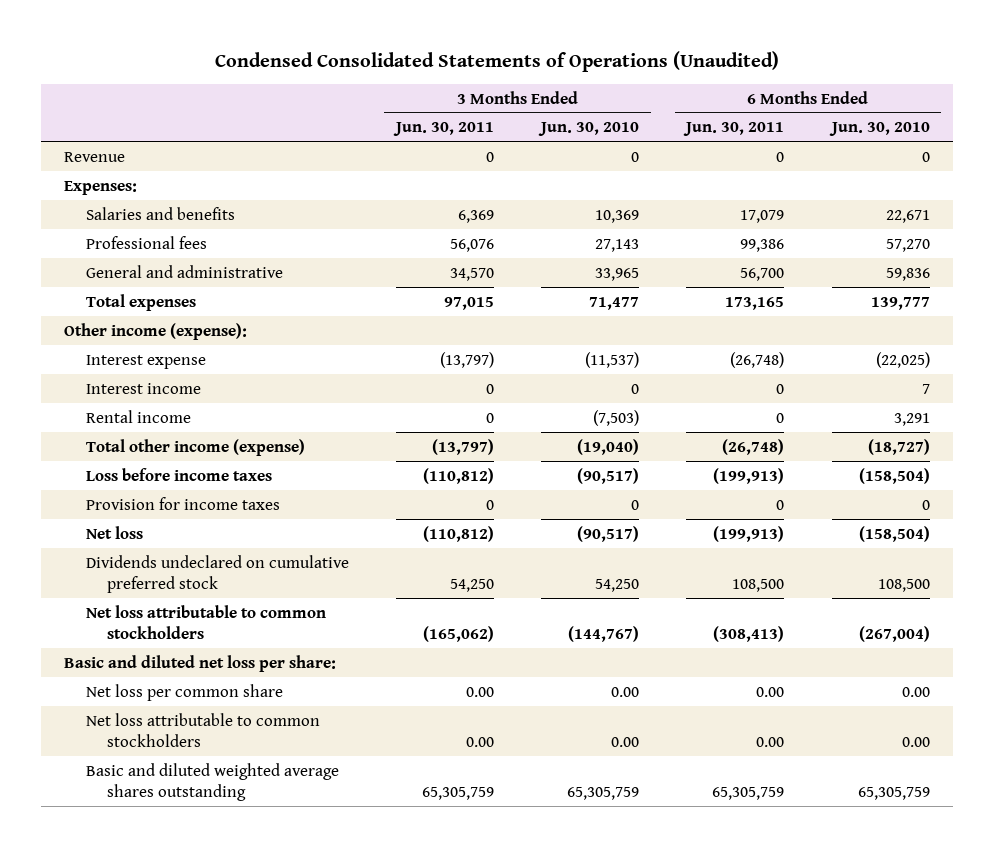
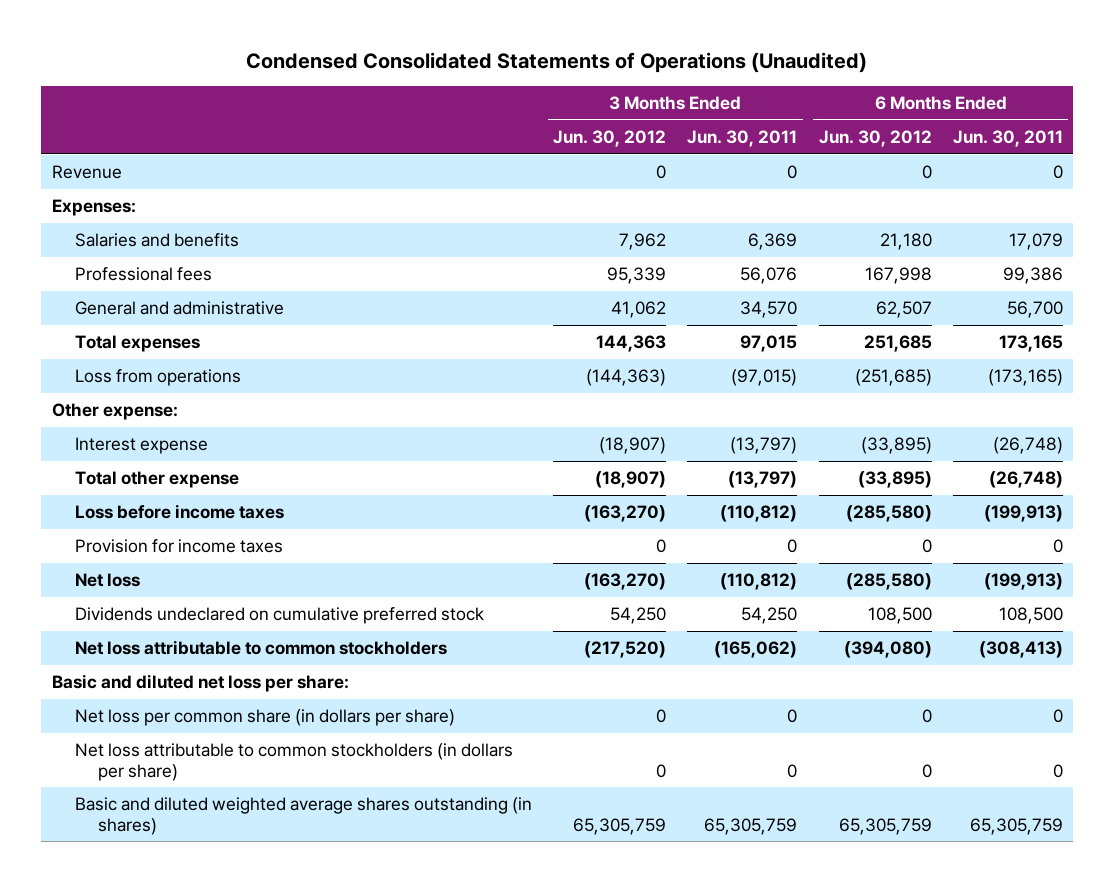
- | 3 Months Ended Jun. 30, 2011 | 3 Months Ended Jun. 30, 2010 | 6 Months Ended Jun. 30, 2011 | 6 Months Ended Jun. 30, 2010
+ | 3 Months Ended Jun. 30, 2012 | 3 Months Ended Jun. 30, 2011 | 6 Months Ended Jun. 30, 2012 | 6 Months Ended Jun. 30, 2011
- Other income (expense):
+ Loss from operations | (144,363) | (97,015) | (251,685) | (173,165)
+ Other expense:
- Interest income | 0 | 0 | 0 | 7
- Rental income | 0 | (7,503) | 0 | 3,291
- Total other income (expense) | (13,797) | (19,040) | (26,748) | (18,727)
+ Total other expense | (18,907) | (13,797) | (33,895) | (26,748)
- Net loss per common share | 0.00 | 0.00 | 0.00 | 0.00
- Net loss attributable to common stockholders | 0.00 | 0.00 | 0.00 | 0.00
- Basic and diluted weighted average shares outstanding | 65,305,759 | 65,305,759 | 65,305,759 | 65,305,759
+ Net loss per common share (in dollars per share) | 0 | 0 | 0 | 0
+ Net loss attributable to common stockholders (in dollars per share) | 0 | 0 | 0 | 0
+ Basic and diluted weighted average shares outstanding (in shares) | 65,305,759 | 65,305,759 | 65,305,759 | 65,305,759

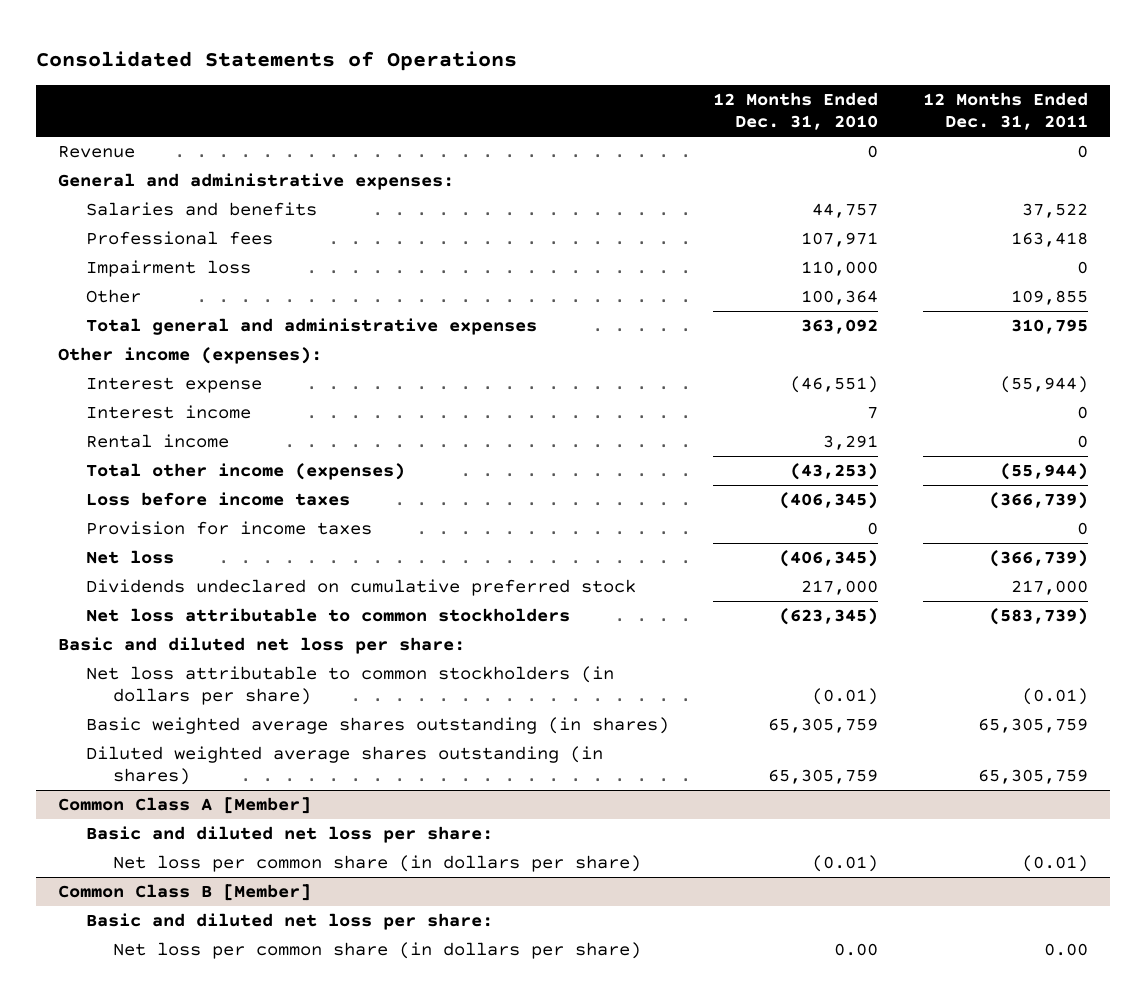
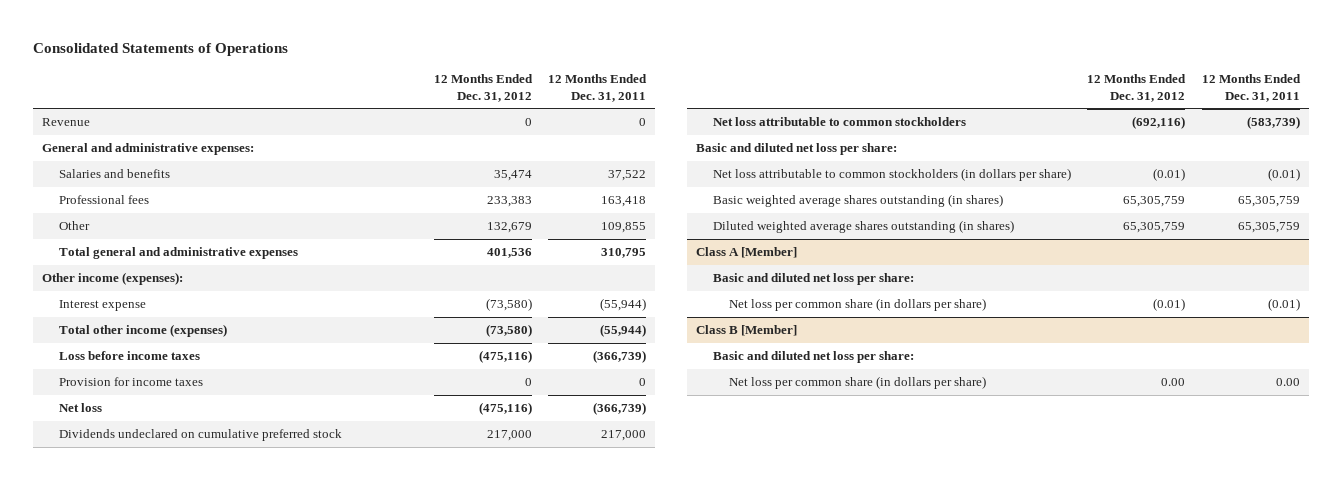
- | 12 Months Ended Dec. 31, 2010 | 12 Months Ended Dec. 31, 2011
+ | 12 Months Ended Dec. 31, 2012 | 12 Months Ended Dec. 31, 2011
- Impairment loss | 110,000 | 0
- Interest income | 7 | 0
- Rental income | 3,291 | 0
- Common Class A [Member]
+ Class A [Member]
- Common Class B [Member]
+ Class B [Member]

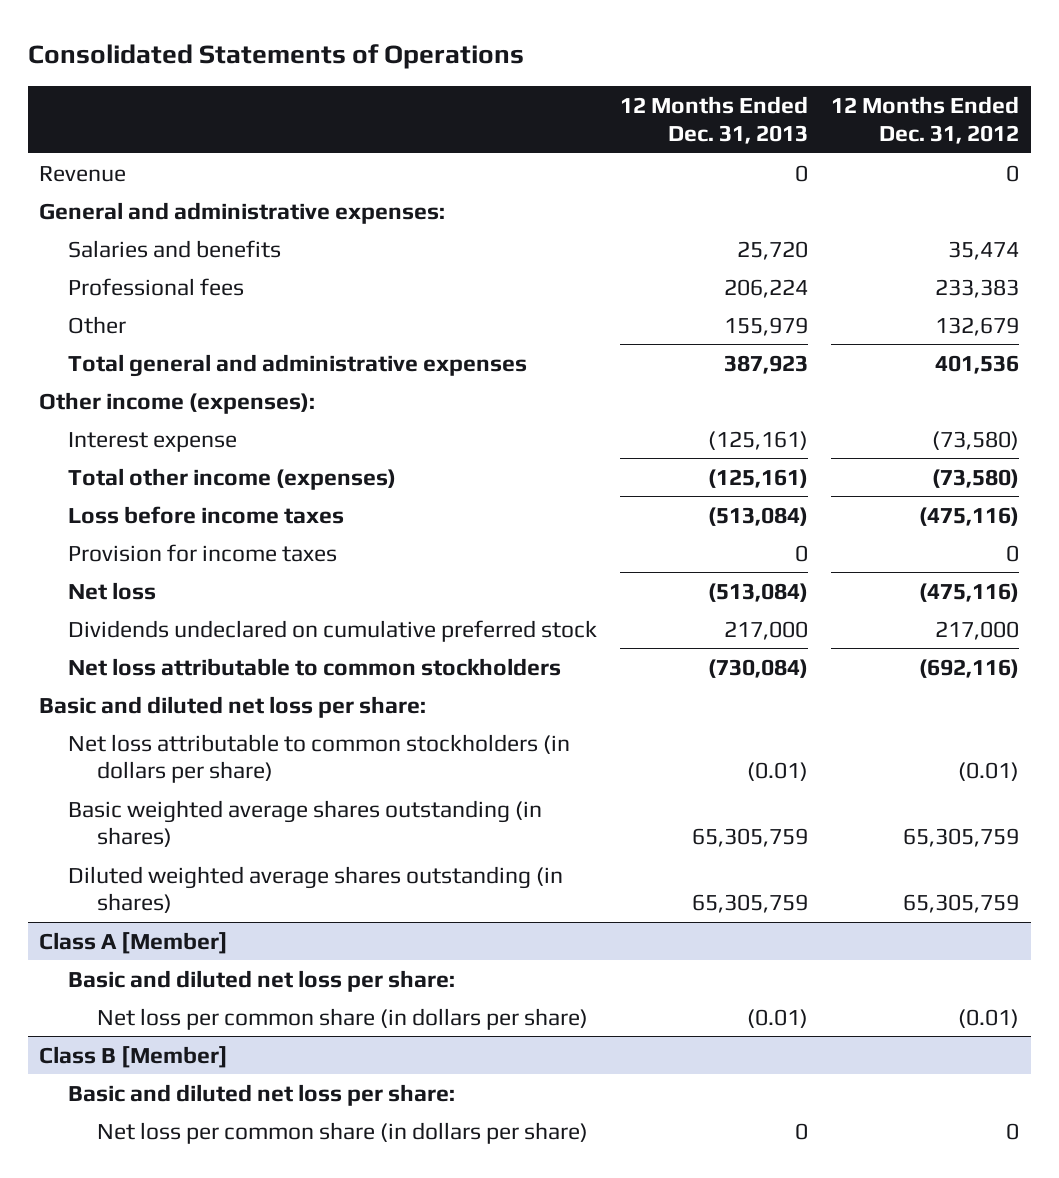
- | 12 Months Ended Dec. 31, 2012 | 12 Months Ended Dec. 31, 2011
+ | 12 Months Ended Dec. 31, 2013 | 12 Months Ended Dec. 31, 2012
@ Class B [Member]
- Net loss per common share (in dollars per share) | 0.00 | 0.00
+ Net loss per common share (in dollars per share) | 0 | 0

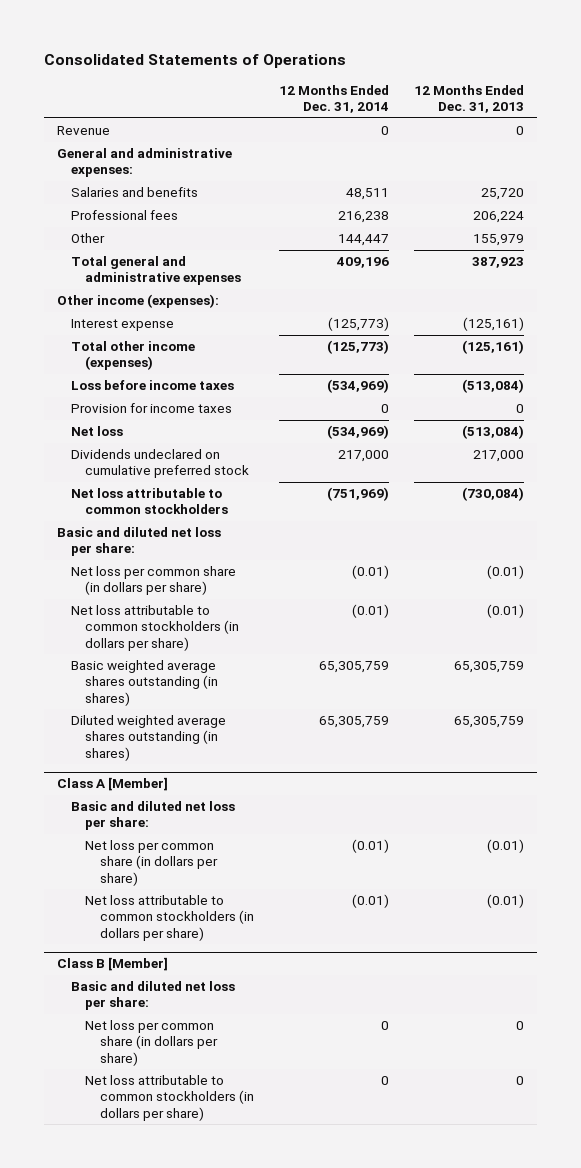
- | 12 Months Ended Dec. 31, 2013 | 12 Months Ended Dec. 31, 2012
+ | 12 Months Ended Dec. 31, 2014 | 12 Months Ended Dec. 31, 2013
+ Net loss per common share (in dollars per share) | (0.01) | (0.01)
@ Class A [Member]
+ Net loss attributable to common stockholders (in dollars per share) | (0.01) | (0.01)
@ Class B [Member]
+ Net loss attributable to common stockholders (in dollars per share) | 0 | 0

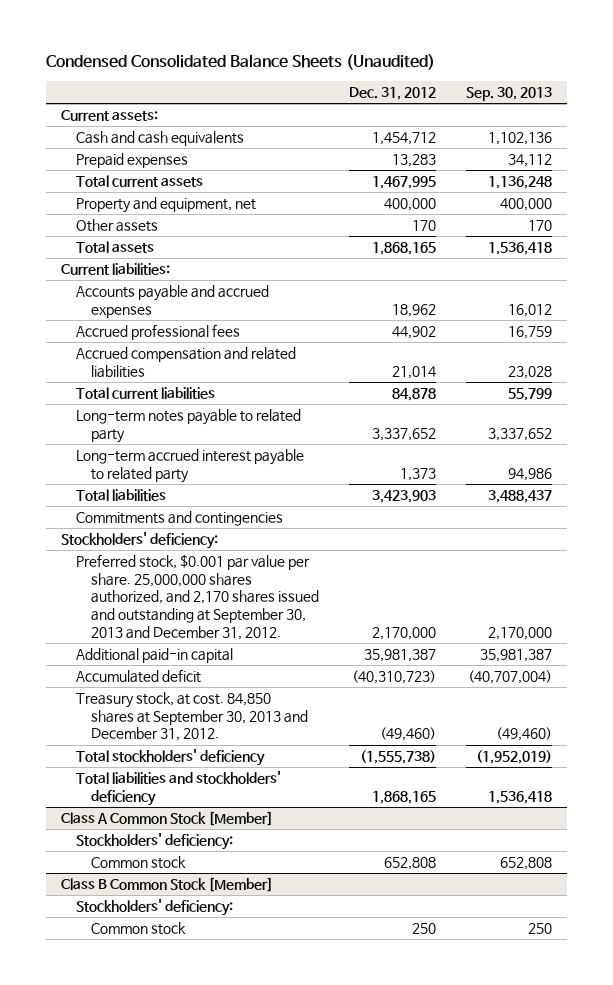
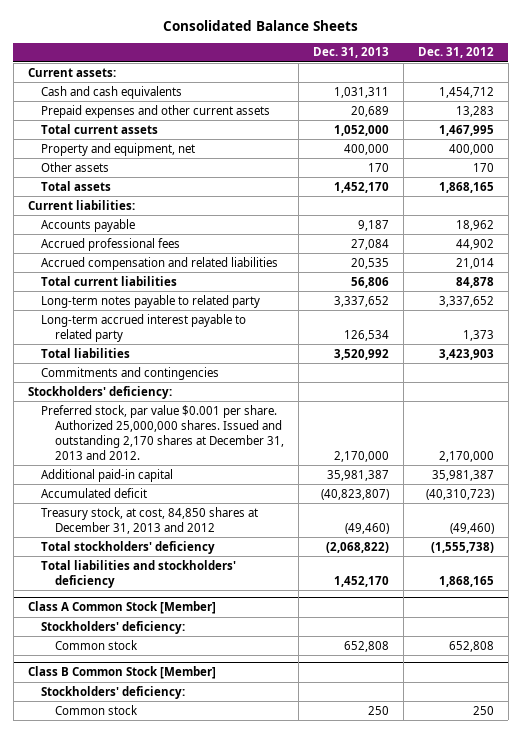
- Condensed Consolidated Balance Sheets (Unaudited)
+ Consolidated Balance Sheets
- | Dec. 31, 2012 | Sep. 30, 2013
+ | Dec. 31, 2013 | Dec. 31, 2012
- Prepaid expenses | 13,283 | 34,112
+ Prepaid expenses and other current assets | 20,689 | 13,283
- Accounts payable and accrued expenses | 18,962 | 16,012
+ Accounts payable | 9,187 | 18,962
- Preferred stock, $0.001 par value per share. 25,000,000 shares authorized, and 2,170 shares issued and outstanding at September 30, 2013 and December 31, 2012. | 2,170,000 | 2,170,000
+ Preferred stock, par value $0.001 per share. Authorized 25,000,000 shares. Issued and outstanding 2,170 shares at December 31, 2013 and 2012. | 2,170,000 | 2,170,000
- Treasury stock, at cost. 84,850 shares at September 30, 2013 and December 31, 2012. | (49,460) | (49,460)
+ Treasury stock, at cost, 84,850 shares at December 31, 2013 and 2012 | (49,460) | (49,460)

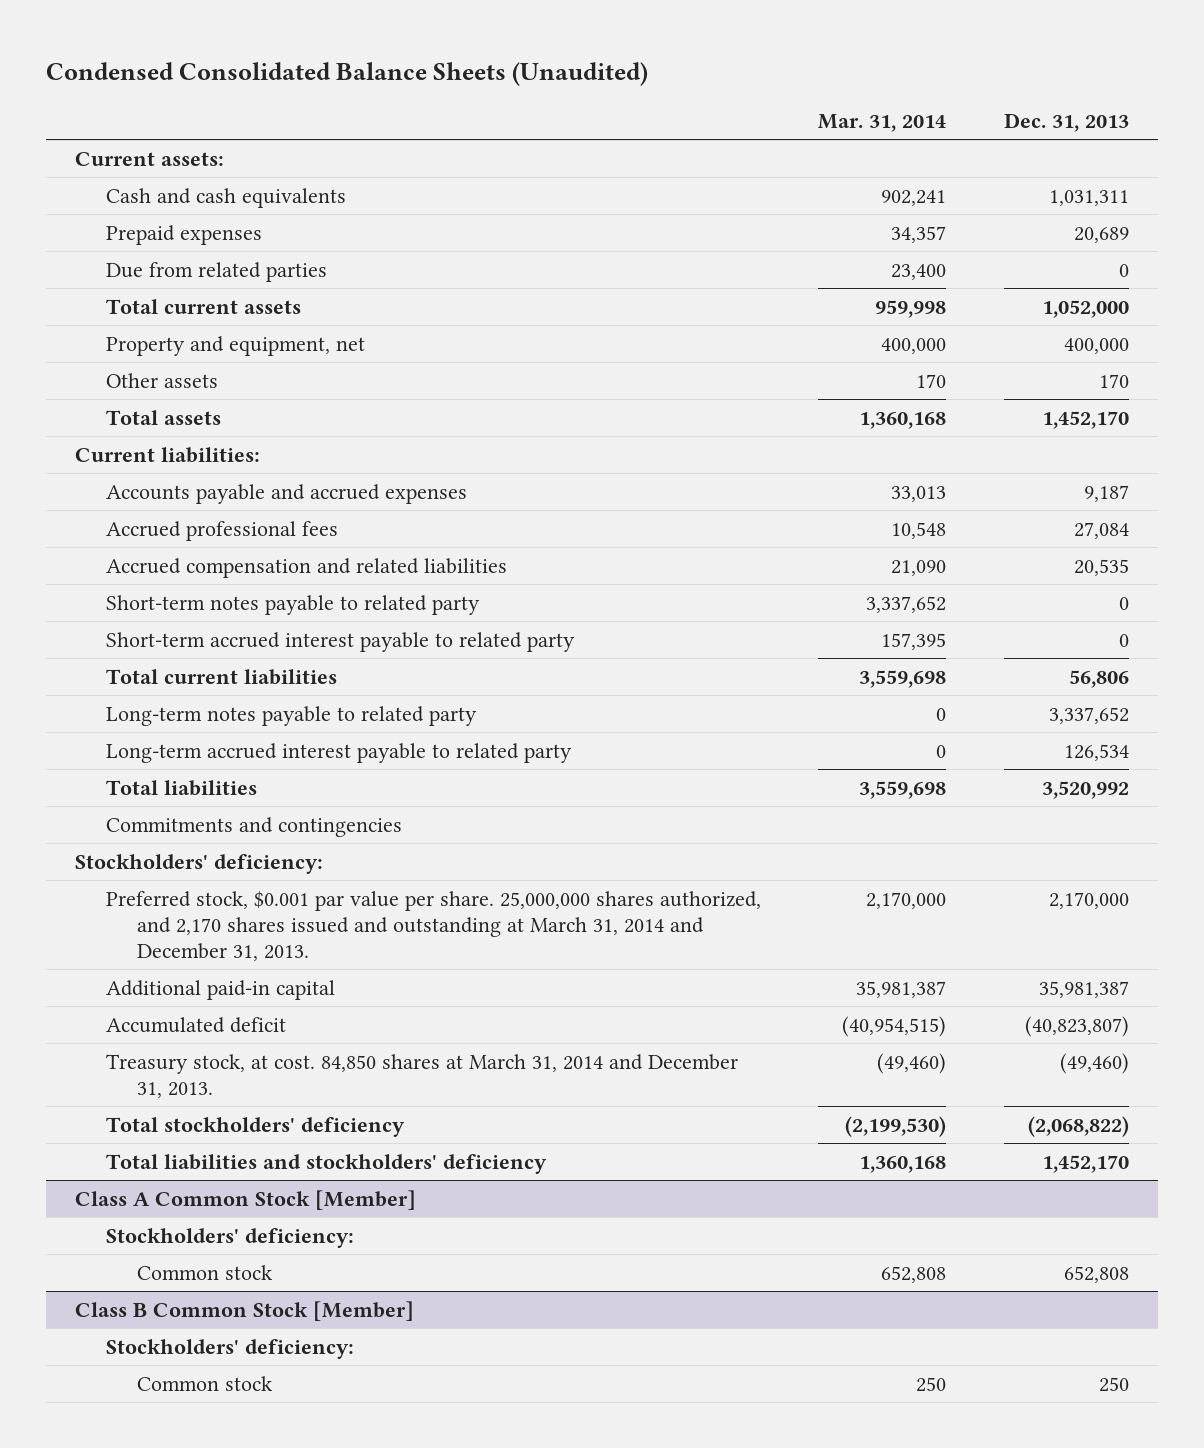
- Consolidated Balance Sheets
+ Condensed Consolidated Balance Sheets (Unaudited)
- | Dec. 31, 2013 | Dec. 31, 2012
+ | Mar. 31, 2014 | Dec. 31, 2013
- Prepaid expenses and other current assets | 20,689 | 13,283
+ Prepaid expenses | 34,357 | 20,689
+ Due from related parties | 23,400 | 0
- Accounts payable | 9,187 | 18,962
+ Accounts payable and accrued expenses | 33,013 | 9,187
+ Short-term notes payable to related party | 3,337,652 | 0
+ Short-term accrued interest payable to related party | 157,395 | 0
- Preferred stock, par value $0.001 per share. Authorized 25,000,000 shares. Issued and outstanding 2,170 shares at December 31, 2013 and 2012. | 2,170,000 | 2,170,000
+ Preferred stock, $0.001 par value per share. 25,000,000 shares authorized, and 2,170 shares issued and outstanding at March 31, 2014 and December 31, 2013. | 2,170,000 | 2,170,000
- Treasury stock, at cost, 84,850 shares at December 31, 2013 and 2012 | (49,460) | (49,460)
+ Treasury stock, at cost. 84,850 shares at March 31, 2014 and December 31, 2013. | (49,460) | (49,460)

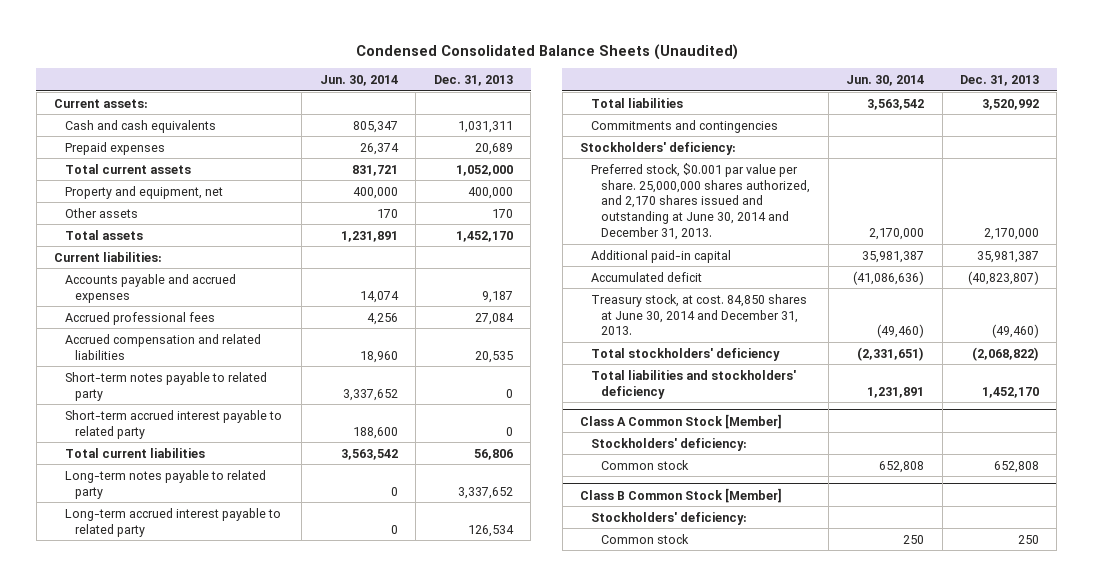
- | Mar. 31, 2014 | Dec. 31, 2013
+ | Jun. 30, 2014 | Dec. 31, 2013
- Due from related parties | 23,400 | 0
- Preferred stock, $0.001 par value per share. 25,000,000 shares authorized, and 2,170 shares issued and outstanding at March 31, 2014 and December 31, 2013. | 2,170,000 | 2,170,000
+ Preferred stock, $0.001 par value per share. 25,000,000 shares authorized, and 2,170 shares issued and outstanding at June 30, 2014 and December 31, 2013. | 2,170,000 | 2,170,000
- Treasury stock, at cost. 84,850 shares at March 31, 2014 and December 31, 2013. | (49,460) | (49,460)
+ Treasury stock, at cost. 84,850 shares at June 30, 2014 and December 31, 2013. | (49,460) | (49,460)

